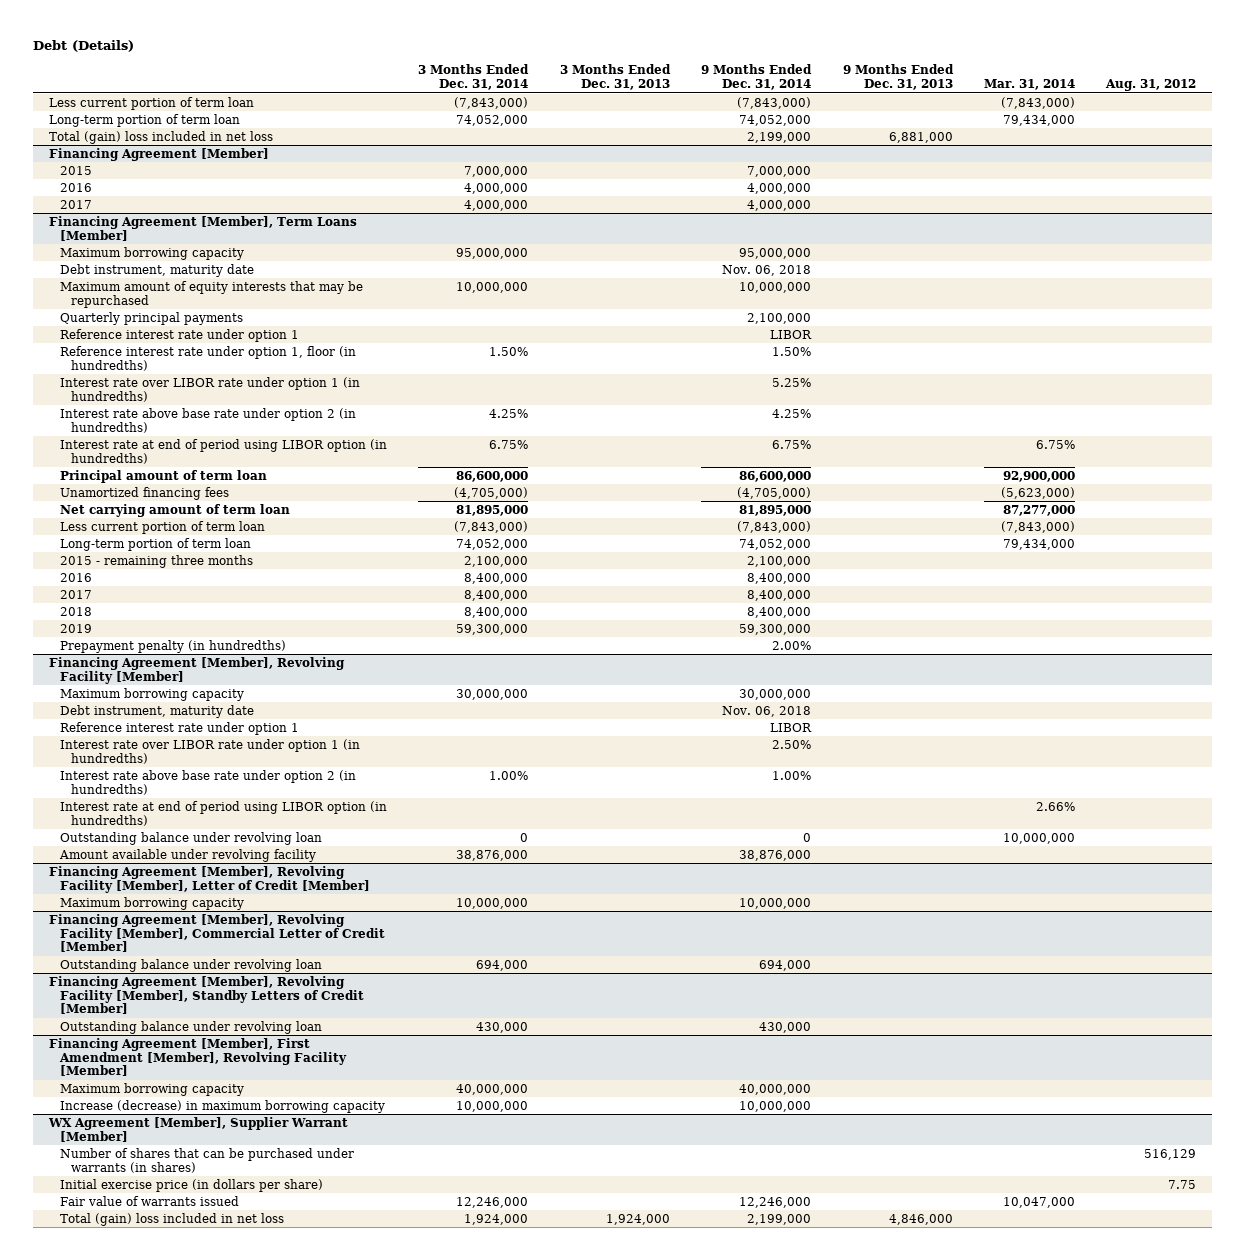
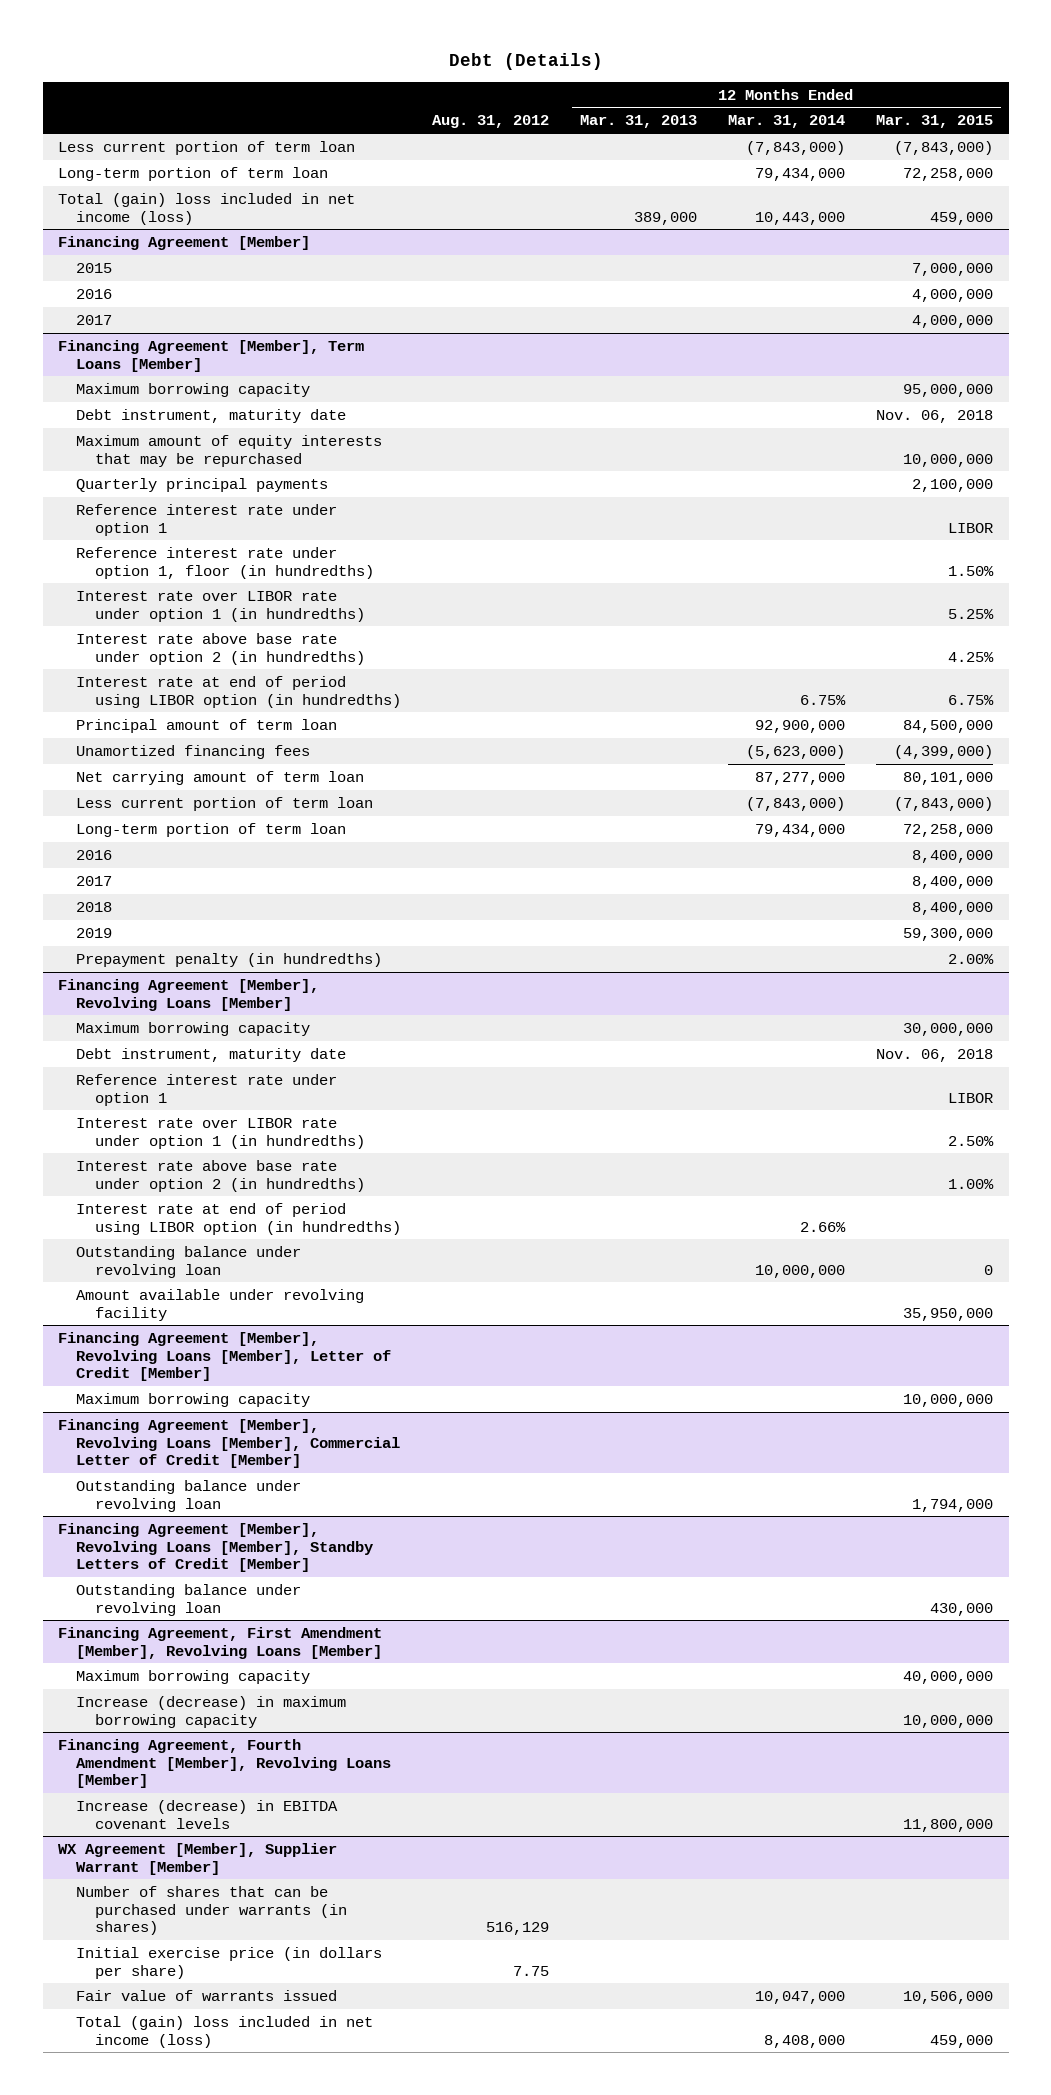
- | 3 Months Ended Dec. 31, 2014 | 3 Months Ended Dec. 31, 2013 | 9 Months Ended Dec. 31, 2014 | 9 Months Ended Dec. 31, 2013 | Mar. 31, 2014 | Aug. 31, 2012
+ | Aug. 31, 2012 | 12 Months Ended Mar. 31, 2013 | 12 Months Ended Mar. 31, 2014 | 12 Months Ended Mar. 31, 2015
- Total (gain) loss included in net loss | | | 2,199,000 | 6,881,000 | |
+ Total (gain) loss included in net income (loss) | | 389,000 | 10,443,000 | 459,000
@ Financing Agreement [Member], Term Loans [Member]
- 2015 - remaining three months | 2,100,000 | | 2,100,000 | | |
- Financing Agreement [Member], Revolving Facility [Member]
+ Financing Agreement [Member], Revolving Loans [Member]
- Financing Agreement [Member], Revolving Facility [Member], Letter of Credit [Member]
+ Financing Agreement [Member], Revolving Loans [Member], Letter of Credit [Member]
- Financing Agreement [Member], Revolving Facility [Member], Commercial Letter of Credit [Member]
+ Financing Agreement [Member], Revolving Loans [Member], Commercial Letter of Credit [Member]
- Financing Agreement [Member], Revolving Facility [Member], Standby Letters of Credit [Member]
+ Financing Agreement [Member], Revolving Loans [Member], Standby Letters of Credit [Member]
- Financing Agreement [Member], First Amendment [Member], Revolving Facility [Member]
+ Financing Agreement, First Amendment [Member], Revolving Loans [Member]
+ Financing Agreement, Fourth Amendment [Member], Revolving Loans [Member]
+ Increase (decrease) in EBITDA covenant levels | | | | 11,800,000
@ WX Agreement [Member], Supplier Warrant [Member]
- Total (gain) loss included in net loss | 1,924,000 | 1,924,000 | 2,199,000 | 4,846,000 | |
+ Total (gain) loss included in net income (loss) | | | 8,408,000 | 459,000

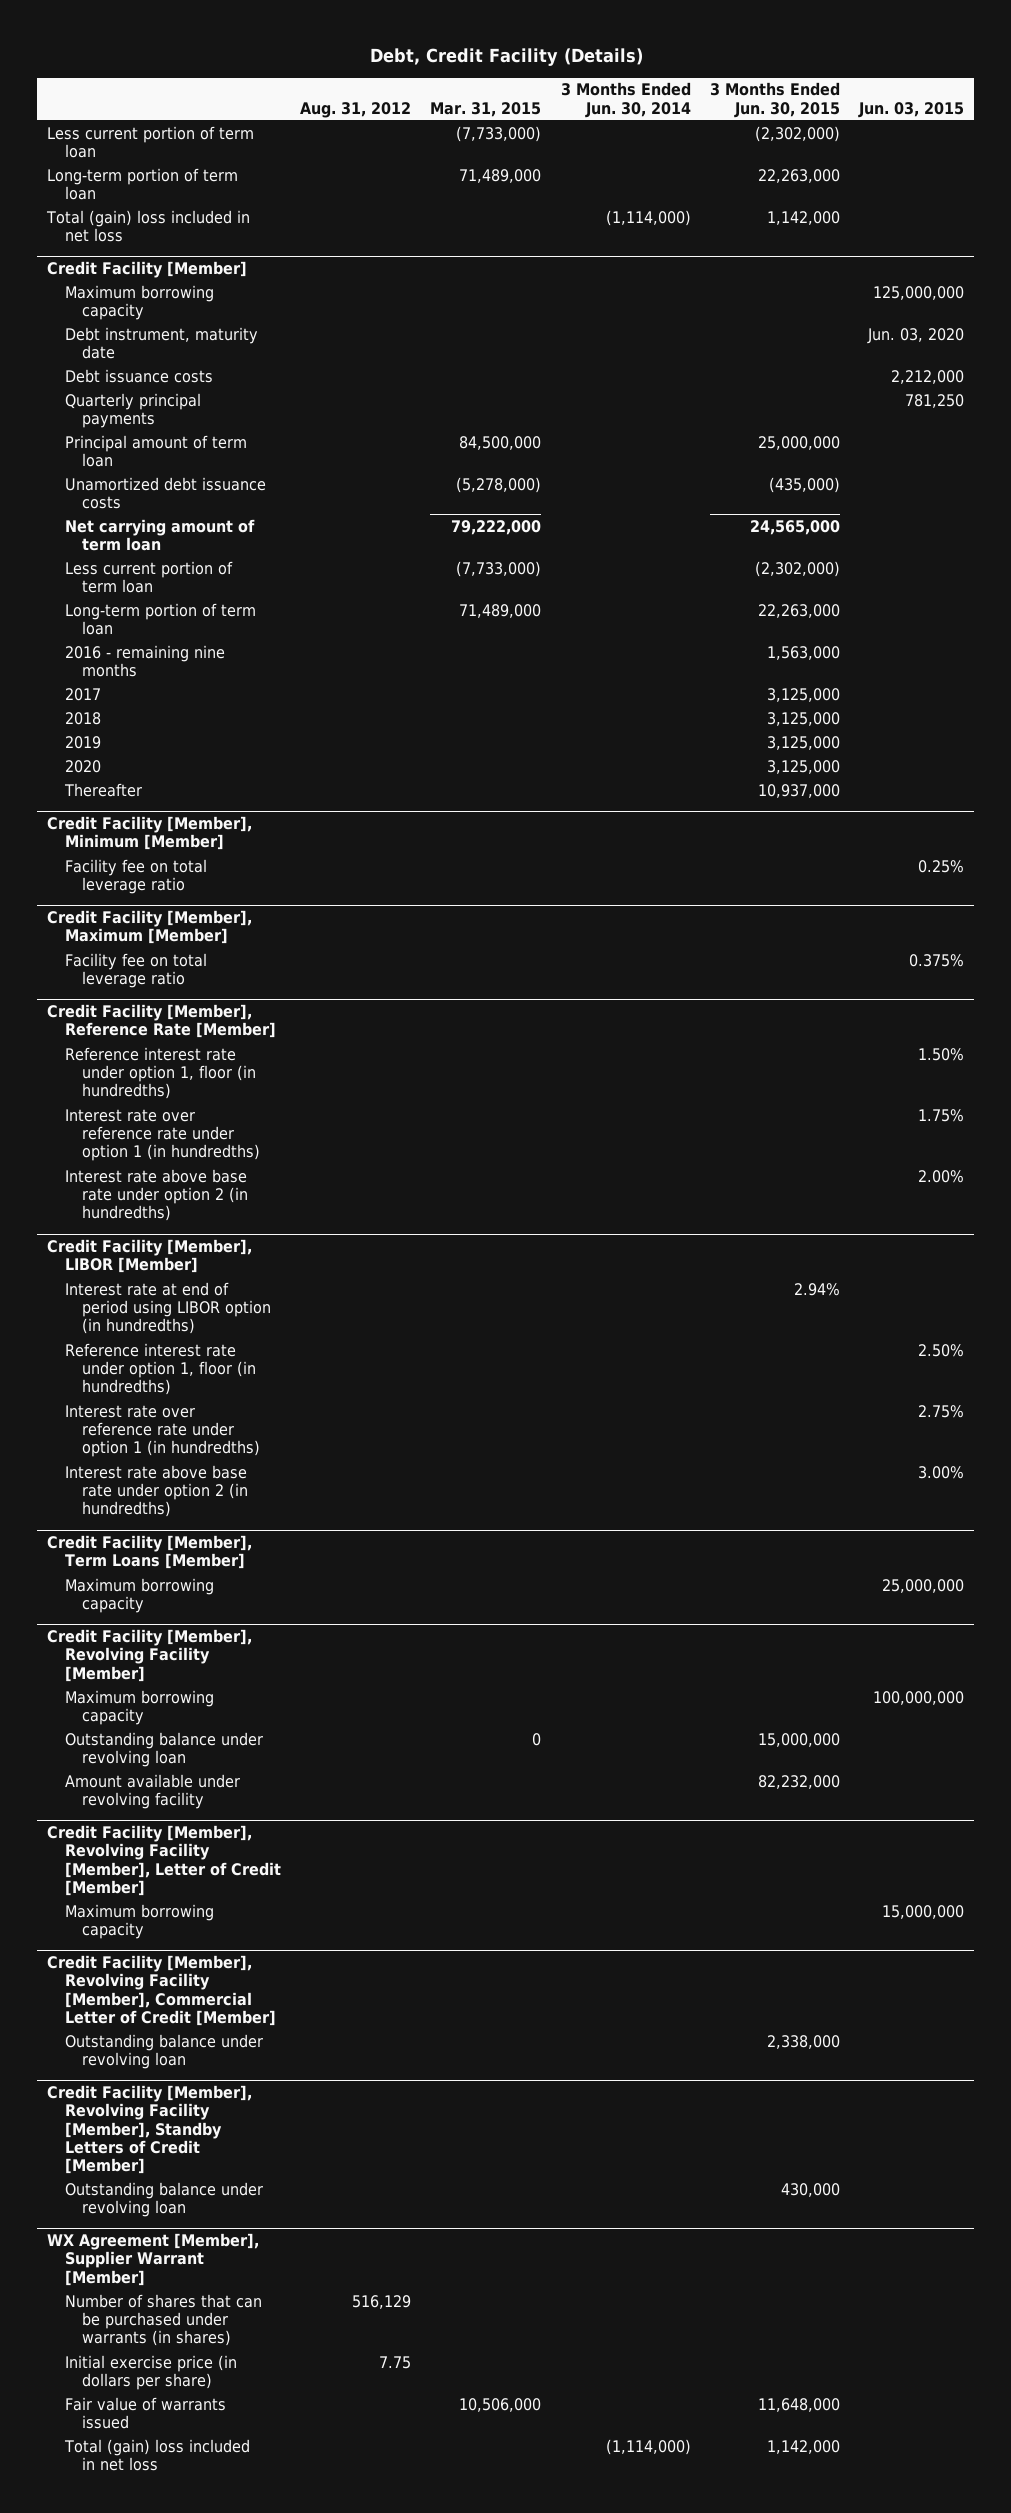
- Debt (Details)
+ Debt, Credit Facility (Details)
- | Aug. 31, 2012 | 12 Months Ended Mar. 31, 2013 | 12 Months Ended Mar. 31, 2014 | 12 Months Ended Mar. 31, 2015
+ | Aug. 31, 2012 | Mar. 31, 2015 | 3 Months Ended Jun. 30, 2014 | 3 Months Ended Jun. 30, 2015 | Jun. 03, 2015
- Total (gain) loss included in net income (loss) | | 389,000 | 10,443,000 | 459,000
- Financing Agreement [Member]
- 2015 | | | | 7,000,000
- 2016 | | | | 4,000,000
+ Total (gain) loss included in net loss | | | (1,114,000) | 1,142,000 |
+ Credit Facility [Member]
+ Maximum borrowing capacity | | | | | 125,000,000
+ Debt instrument, maturity date | | | | | Jun. 03, 2020
+ Debt issuance costs | | | | | 2,212,000
+ Quarterly principal payments | | | | | 781,250
+ Principal amount of term loan | | 84,500,000 | | 25,000,000 |
+ Unamortized debt issuance costs | | (5,278,000) | | (435,000) |
+ Net carrying amount of term loan | | 79,222,000 | | 24,565,000 |
+ Less current portion of term loan | | (7,733,000) | | (2,302,000) |
+ Long-term portion of term loan | | 71,489,000 | | 22,263,000 |
+ 2016 - remaining nine months | | | | 1,563,000 |
- Financing Agreement [Member], Term Loans [Member]
- Maximum borrowing capacity | | | | 95,000,000
- Debt instrument, maturity date | | | | Nov. 06, 2018
- Maximum amount of equity interests that may be repurchased | | | | 10,000,000
- Quarterly principal payments | | | | 2,100,000
- Reference interest rate under option 1 | | | | LIBOR
- Reference interest rate under option 1, floor (in hundredths) | | | | 1.50%
- Interest rate over LIBOR rate under option 1 (in hundredths) | | | | 5.25%
- Interest rate above base rate under option 2 (in hundredths) | | | | 4.25%
- Interest rate at end of period using LIBOR option (in hundredths) | | | 6.75% | 6.75%
- Principal amount of term loan | | | 92,900,000 | 84,500,000
- Unamortized financing fees | | | (5,623,000) | (4,399,000)
- Net carrying amount of term loan | | | 87,277,000 | 80,101,000
- Less current portion of term loan | | | (7,843,000) | (7,843,000)
- Long-term portion of term loan | | | 79,434,000 | 72,258,000
- 2016 | | | | 8,400,000
- 2017 | | | | 8,400,000
- 2018 | | | | 8,400,000
- 2019 | | | | 59,300,000
- Prepayment penalty (in hundredths) | | | | 2.00%
- Financing Agreement [Member], Revolving Loans [Member]
- Maximum borrowing capacity | | | | 30,000,000
- Debt instrument, maturity date | | | | Nov. 06, 2018
- Reference interest rate under option 1 | | | | LIBOR
- Interest rate over LIBOR rate under option 1 (in hundredths) | | | | 2.50%
- Interest rate above base rate under option 2 (in hundredths) | | | | 1.00%
- Interest rate at end of period using LIBOR option (in hundredths) | | | 2.66% |
- Outstanding balance under revolving loan | | | 10,000,000 | 0
- Amount available under revolving facility | | | | 35,950,000
- Financing Agreement [Member], Revolving Loans [Member], Letter of Credit [Member]
+ 2018 | | | | 3,125,000 |
+ 2019 | | | | 3,125,000 |
+ 2020 | | | | 3,125,000 |
+ Thereafter | | | | 10,937,000 |
+ Credit Facility [Member], Minimum [Member]
+ Facility fee on total leverage ratio | | | | | 0.25%
+ Credit Facility [Member], Maximum [Member]
+ Facility fee on total leverage ratio | | | | | 0.375%
+ Credit Facility [Member], Reference Rate [Member]
+ Reference interest rate under option 1, floor (in hundredths) | | | | | 1.50%
+ Interest rate over reference rate under option 1 (in hundredths) | | | | | 1.75%
+ Interest rate above base rate under option 2 (in hundredths) | | | | | 2.00%
+ Credit Facility [Member], LIBOR [Member]
+ Interest rate at end of period using LIBOR option (in hundredths) | | | | 2.94% |
+ Reference interest rate under option 1, floor (in hundredths) | | | | | 2.50%
+ Interest rate over reference rate under option 1 (in hundredths) | | | | | 2.75%
+ Interest rate above base rate under option 2 (in hundredths) | | | | | 3.00%
+ Credit Facility [Member], Term Loans [Member]
+ Maximum borrowing capacity | | | | | 25,000,000
+ Credit Facility [Member], Revolving Facility [Member]
+ Maximum borrowing capacity | | | | | 100,000,000
+ Outstanding balance under revolving loan | | 0 | | 15,000,000 |
+ Amount available under revolving facility | | | | 82,232,000 |
+ Credit Facility [Member], Revolving Facility [Member], Letter of Credit [Member]
- Financing Agreement [Member], Revolving Loans [Member], Commercial Letter of Credit [Member]
+ Credit Facility [Member], Revolving Facility [Member], Commercial Letter of Credit [Member]
- Financing Agreement [Member], Revolving Loans [Member], Standby Letters of Credit [Member]
+ Credit Facility [Member], Revolving Facility [Member], Standby Letters of Credit [Member]
- Financing Agreement, First Amendment [Member], Revolving Loans [Member]
- Maximum borrowing capacity | | | | 40,000,000
- Increase (decrease) in maximum borrowing capacity | | | | 10,000,000
- Financing Agreement, Fourth Amendment [Member], Revolving Loans [Member]
- Increase (decrease) in EBITDA covenant levels | | | | 11,800,000
@ WX Agreement [Member], Supplier Warrant [Member]
- Total (gain) loss included in net income (loss) | | | 8,408,000 | 459,000
+ Total (gain) loss included in net loss | | | (1,114,000) | 1,142,000 |

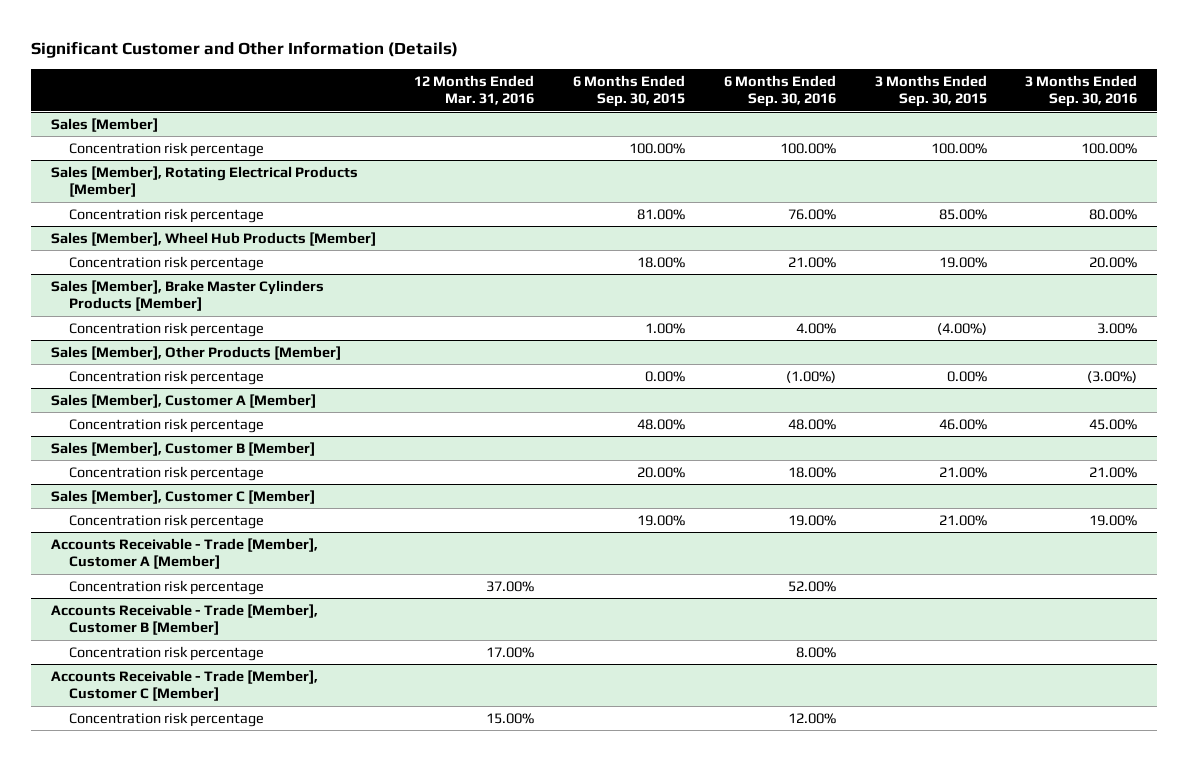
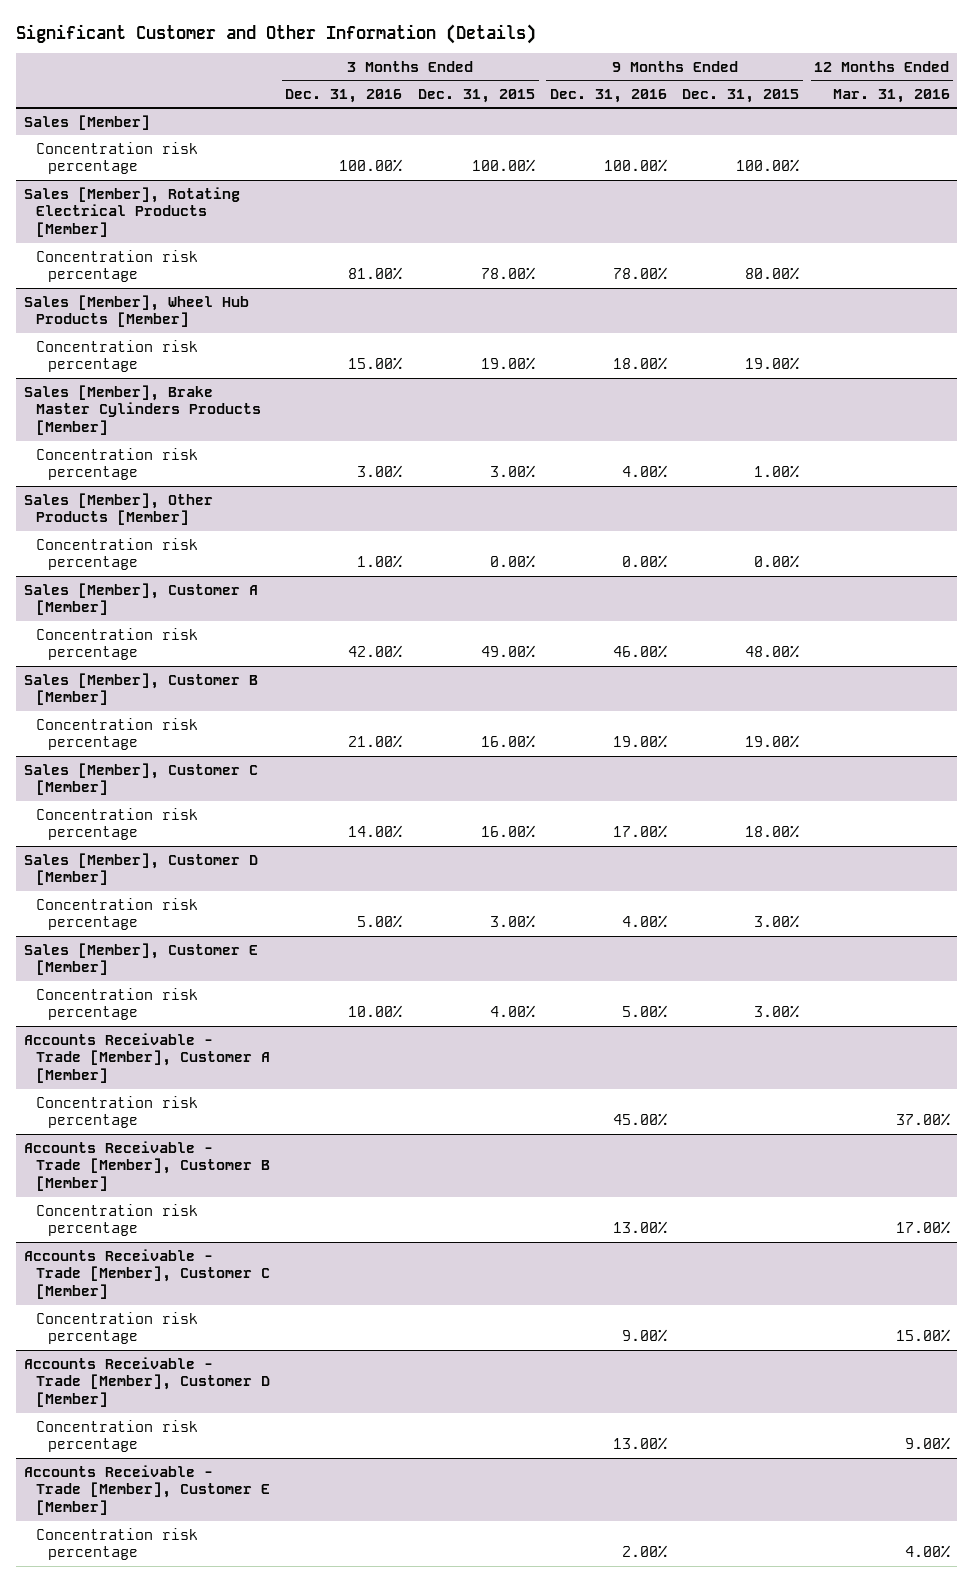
- | 12 Months Ended Mar. 31, 2016 | 6 Months Ended Sep. 30, 2015 | 6 Months Ended Sep. 30, 2016 | 3 Months Ended Sep. 30, 2015 | 3 Months Ended Sep. 30, 2016
+ | 3 Months Ended Dec. 31, 2016 | 3 Months Ended Dec. 31, 2015 | 9 Months Ended Dec. 31, 2016 | 9 Months Ended Dec. 31, 2015 | 12 Months Ended Mar. 31, 2016
+ Sales [Member], Customer D [Member]
+ Concentration risk percentage | 5.00% | 3.00% | 4.00% | 3.00% |
+ Sales [Member], Customer E [Member]
+ Concentration risk percentage | 10.00% | 4.00% | 5.00% | 3.00% |
+ Accounts Receivable - Trade [Member], Customer D [Member]
+ Concentration risk percentage | | | 13.00% | | 9.00%
+ Accounts Receivable - Trade [Member], Customer E [Member]
+ Concentration risk percentage | | | 2.00% | | 4.00%

